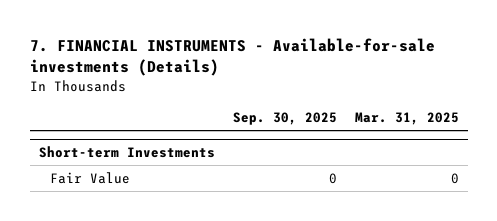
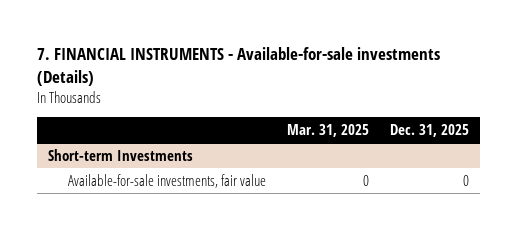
- | Sep. 30, 2025 | Mar. 31, 2025
+ | Mar. 31, 2025 | Dec. 31, 2025
@ Short-term Investments
- Fair Value | 0 | 0
+ Available-for-sale investments, fair value | 0 | 0

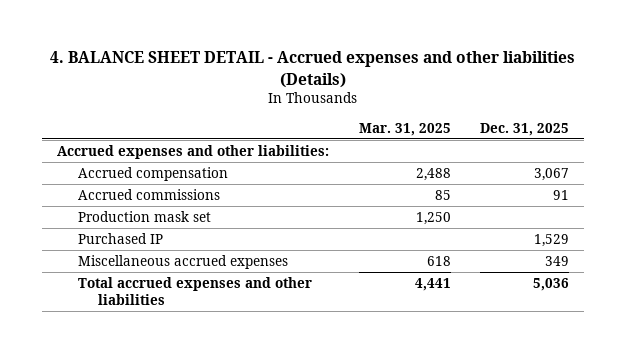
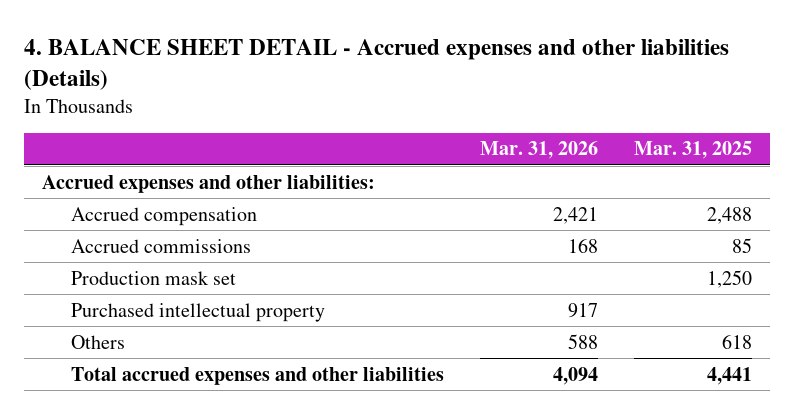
- | Mar. 31, 2025 | Dec. 31, 2025
+ | Mar. 31, 2026 | Mar. 31, 2025
- Purchased IP | | 1,529
- Miscellaneous accrued expenses | 618 | 349
+ Purchased intellectual property | 917 |
+ Others | 588 | 618

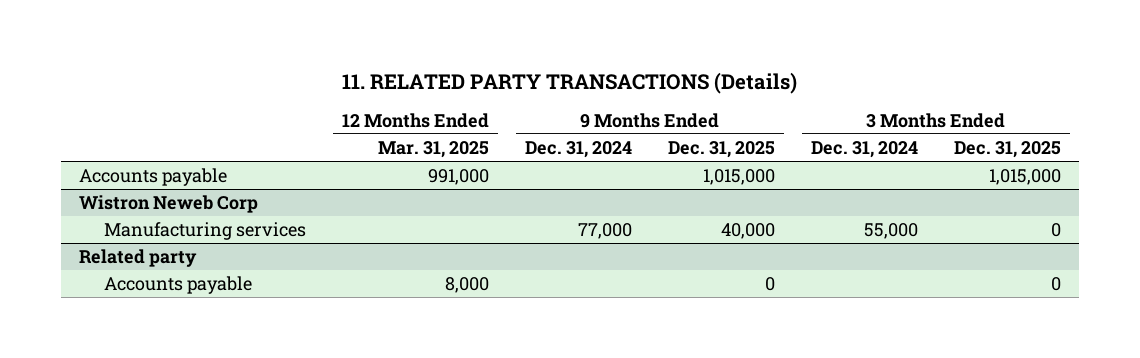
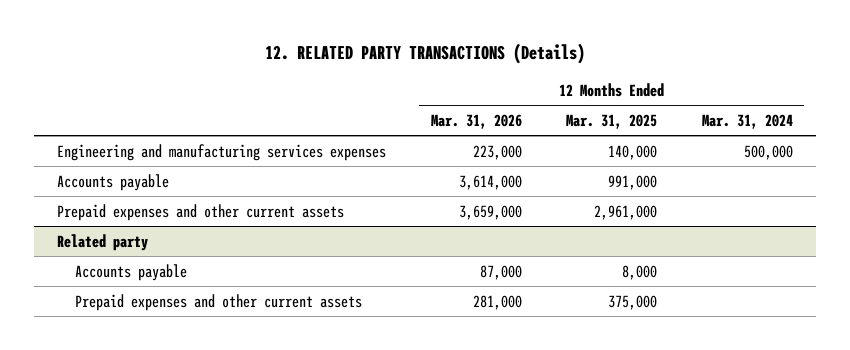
- 11. RELATED PARTY TRANSACTIONS (Details)
+ 12. RELATED PARTY TRANSACTIONS (Details)
- | 12 Months Ended Mar. 31, 2025 | 9 Months Ended Dec. 31, 2024 | 9 Months Ended Dec. 31, 2025 | 3 Months Ended Dec. 31, 2024 | 3 Months Ended Dec. 31, 2025
+ | 12 Months Ended Mar. 31, 2026 | 12 Months Ended Mar. 31, 2025 | 12 Months Ended Mar. 31, 2024
+ Engineering and manufacturing services expenses | 223,000 | 140,000 | 500,000
- Wistron Neweb Corp
- Manufacturing services | | 77,000 | 40,000 | 55,000 | 0
+ Prepaid expenses and other current assets | 3,659,000 | 2,961,000 |
@ Related party
+ Prepaid expenses and other current assets | 281,000 | 375,000 |

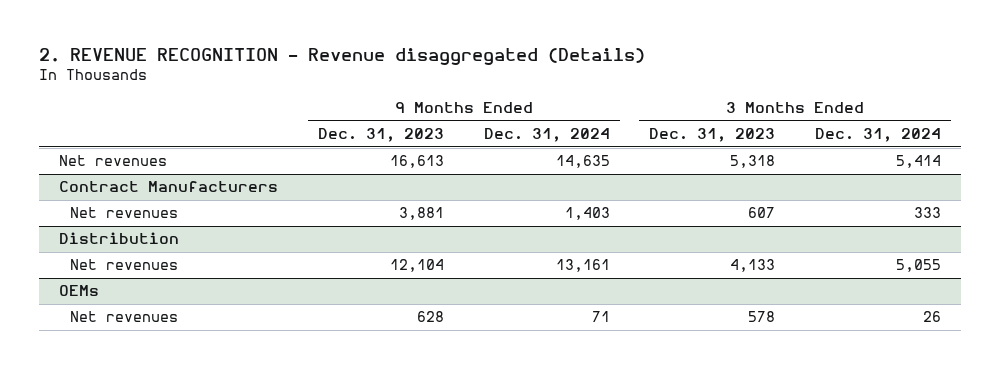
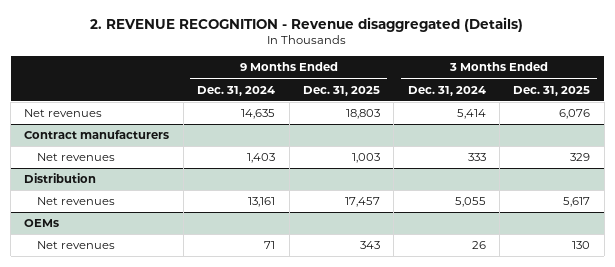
- | 9 Months Ended Dec. 31, 2023 | 9 Months Ended Dec. 31, 2024 | 3 Months Ended Dec. 31, 2023 | 3 Months Ended Dec. 31, 2024
+ | 9 Months Ended Dec. 31, 2024 | 9 Months Ended Dec. 31, 2025 | 3 Months Ended Dec. 31, 2024 | 3 Months Ended Dec. 31, 2025
- Contract Manufacturers
+ Contract manufacturers

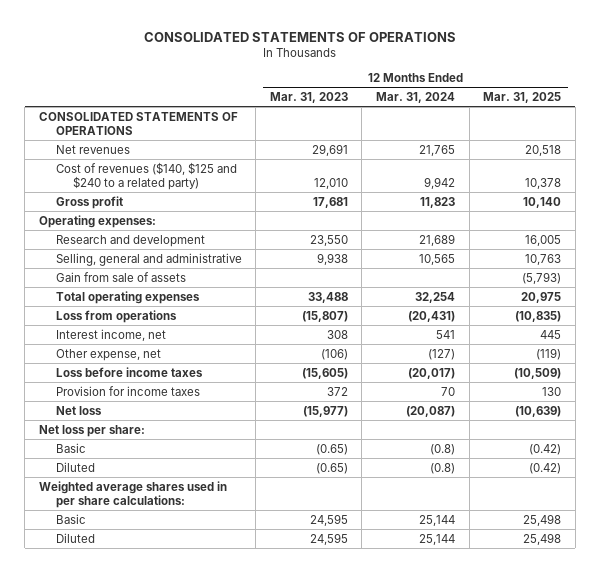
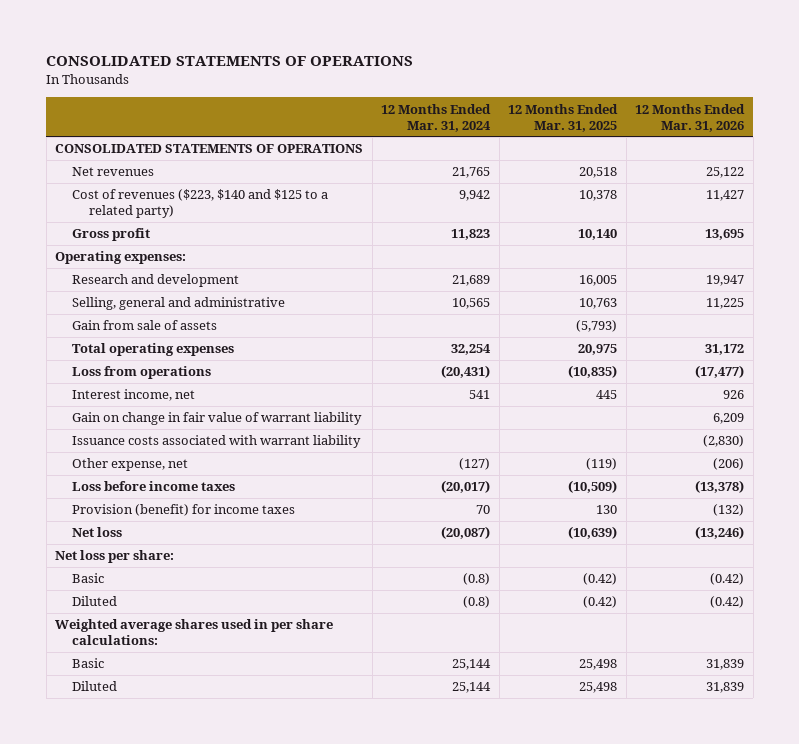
- | 12 Months Ended Mar. 31, 2023 | 12 Months Ended Mar. 31, 2024 | 12 Months Ended Mar. 31, 2025
+ | 12 Months Ended Mar. 31, 2024 | 12 Months Ended Mar. 31, 2025 | 12 Months Ended Mar. 31, 2026
- Cost of revenues ($140, $125 and $240 to a related party) | 12,010 | 9,942 | 10,378
+ Cost of revenues ($223, $140 and $125 to a related party) | 9,942 | 10,378 | 11,427
+ Gain on change in fair value of warrant liability | | | 6,209
+ Issuance costs associated with warrant liability | | | (2,830)
- Provision for income taxes | 372 | 70 | 130
+ Provision (benefit) for income taxes | 70 | 130 | (132)

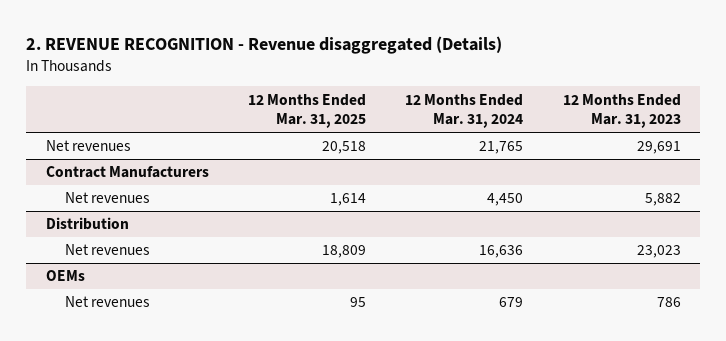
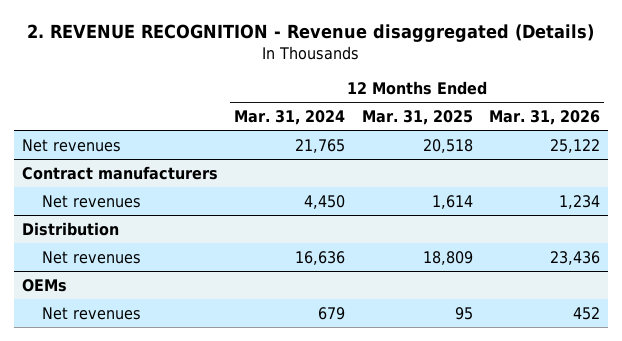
- | 12 Months Ended Mar. 31, 2025 | 12 Months Ended Mar. 31, 2024 | 12 Months Ended Mar. 31, 2023
+ | 12 Months Ended Mar. 31, 2024 | 12 Months Ended Mar. 31, 2025 | 12 Months Ended Mar. 31, 2026
- Contract Manufacturers
+ Contract manufacturers

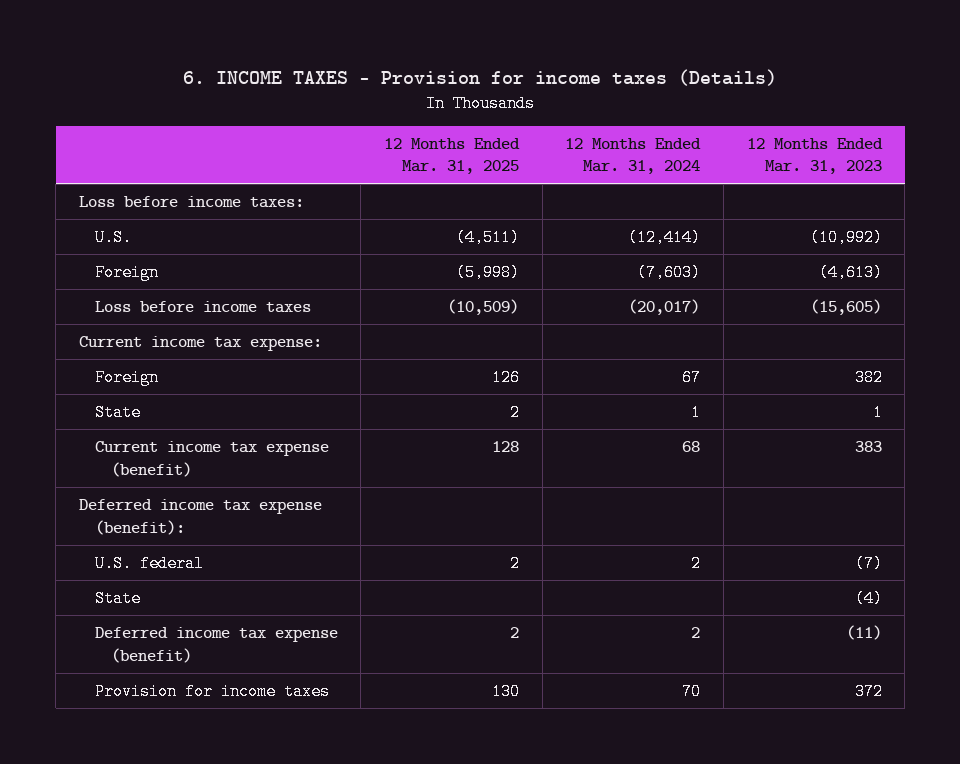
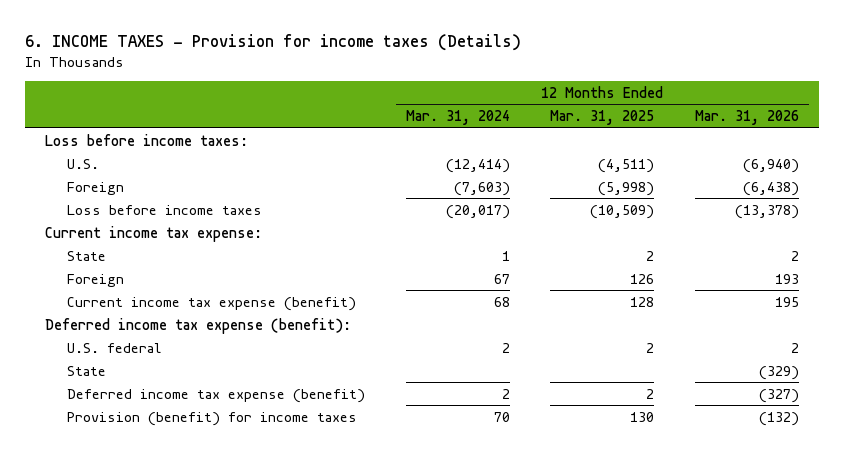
- | 12 Months Ended Mar. 31, 2025 | 12 Months Ended Mar. 31, 2024 | 12 Months Ended Mar. 31, 2023
+ | 12 Months Ended Mar. 31, 2024 | 12 Months Ended Mar. 31, 2025 | 12 Months Ended Mar. 31, 2026
moved down: Foreign | 67 | 126 | 193
- Provision for income taxes | 130 | 70 | 372
+ Provision (benefit) for income taxes | 70 | 130 | (132)

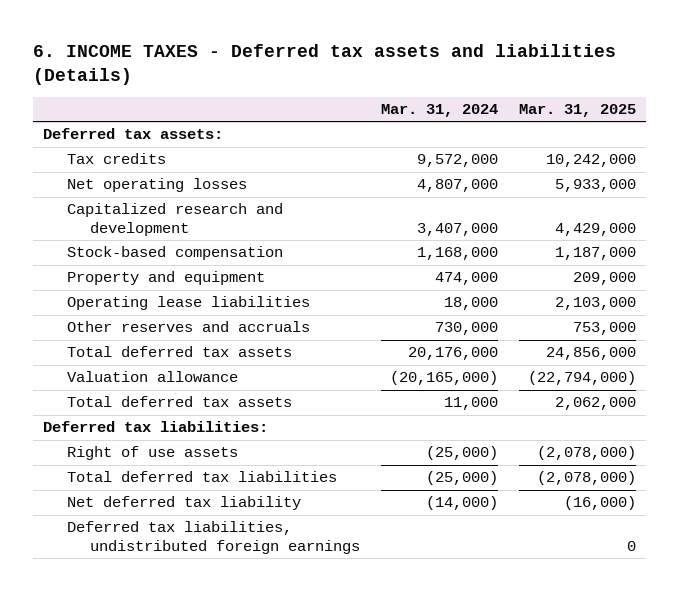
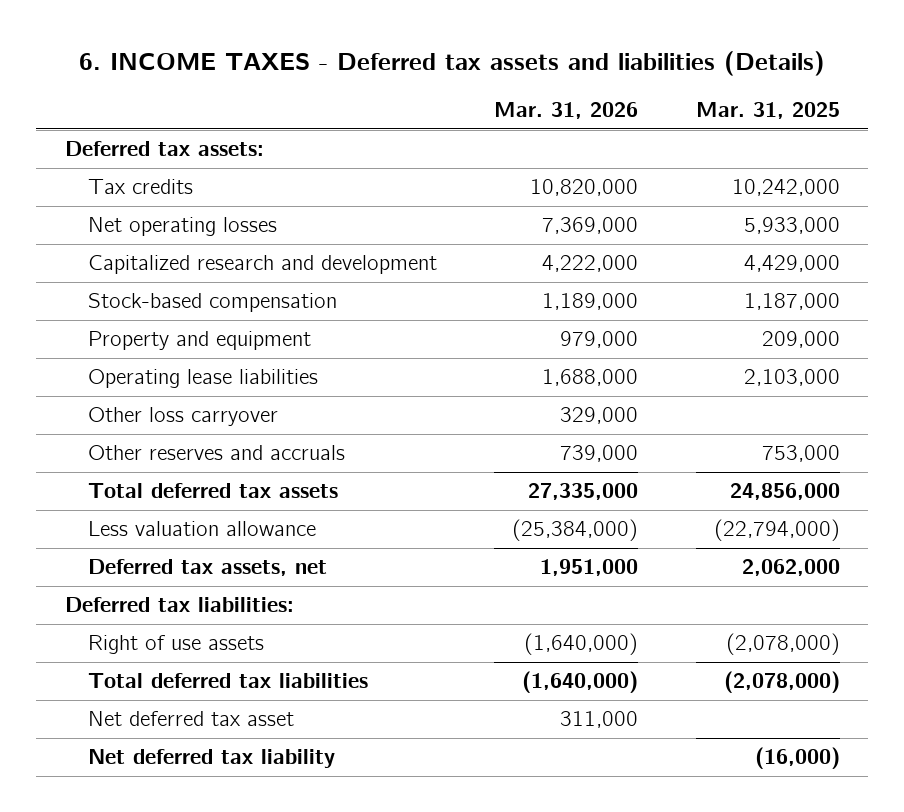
- | Mar. 31, 2024 | Mar. 31, 2025
+ | Mar. 31, 2026 | Mar. 31, 2025
+ Other loss carryover | 329,000 |
- Valuation allowance | (20,165,000) | (22,794,000)
- Total deferred tax assets | 11,000 | 2,062,000
+ Less valuation allowance | (25,384,000) | (22,794,000)
+ Deferred tax assets, net | 1,951,000 | 2,062,000
+ Net deferred tax asset | 311,000 |
- Deferred tax liabilities, undistributed foreign earnings | | 0

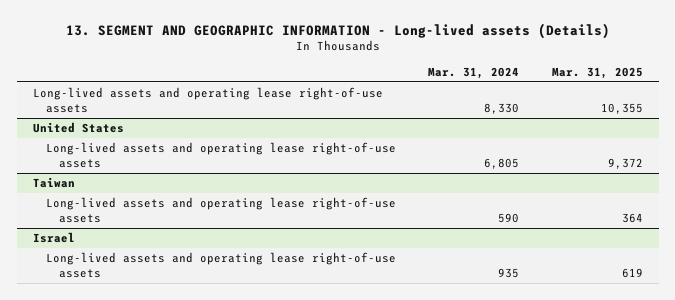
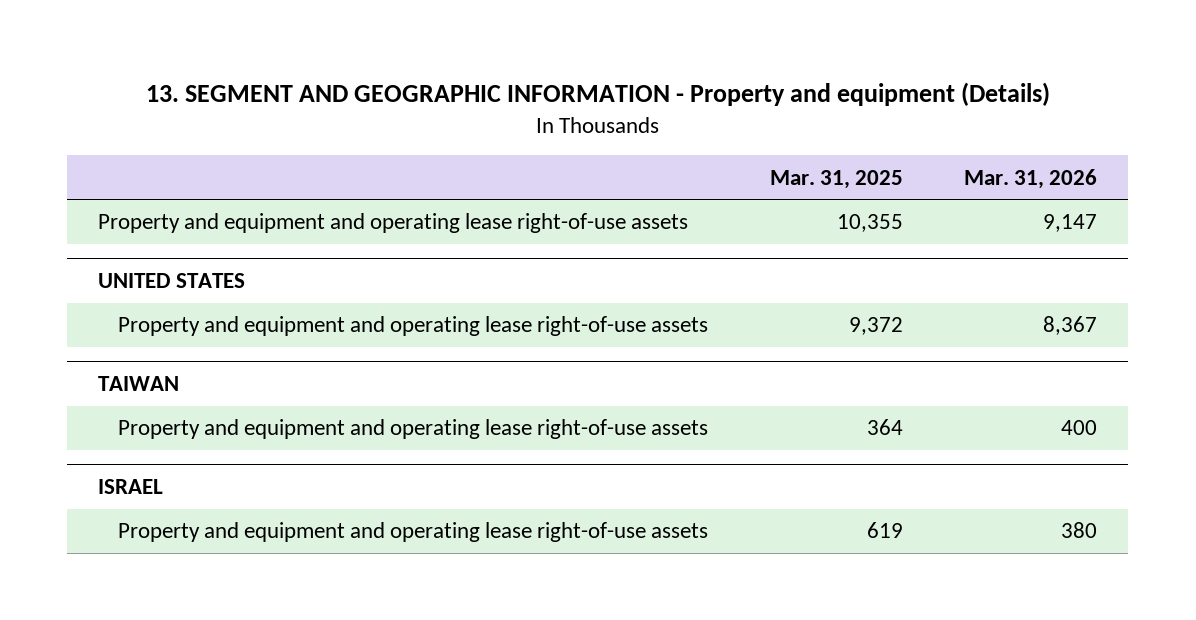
- 13. SEGMENT AND GEOGRAPHIC INFORMATION - Long-lived assets (Details)
+ 13. SEGMENT AND GEOGRAPHIC INFORMATION - Property and equipment (Details)
- | Mar. 31, 2024 | Mar. 31, 2025
+ | Mar. 31, 2025 | Mar. 31, 2026
- Long-lived assets and operating lease right-of-use assets | 8,330 | 10,355
- United States
- Long-lived assets and operating lease right-of-use assets | 6,805 | 9,372
- Taiwan
- Long-lived assets and operating lease right-of-use assets | 590 | 364
- Israel
- Long-lived assets and operating lease right-of-use assets | 935 | 619
+ Property and equipment and operating lease right-of-use assets | 10,355 | 9,147
+ UNITED STATES
+ Property and equipment and operating lease right-of-use assets | 9,372 | 8,367
+ TAIWAN
+ Property and equipment and operating lease right-of-use assets | 364 | 400
+ ISRAEL
+ Property and equipment and operating lease right-of-use assets | 619 | 380

